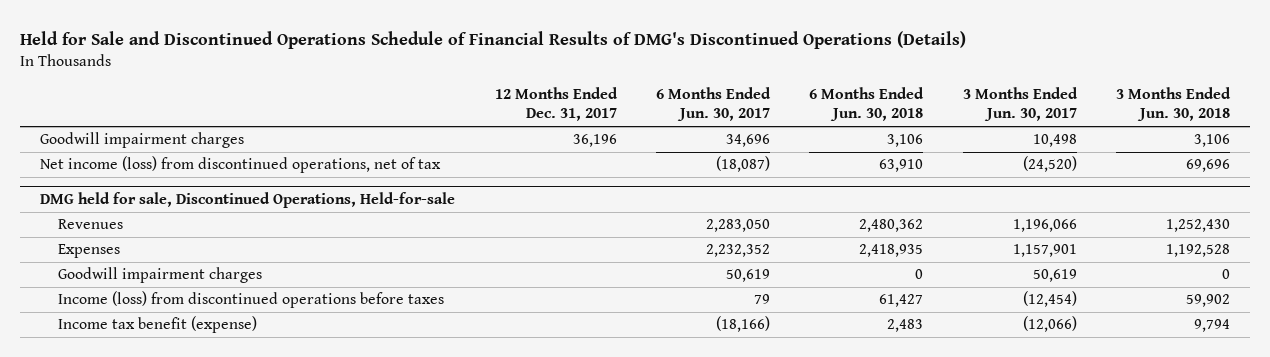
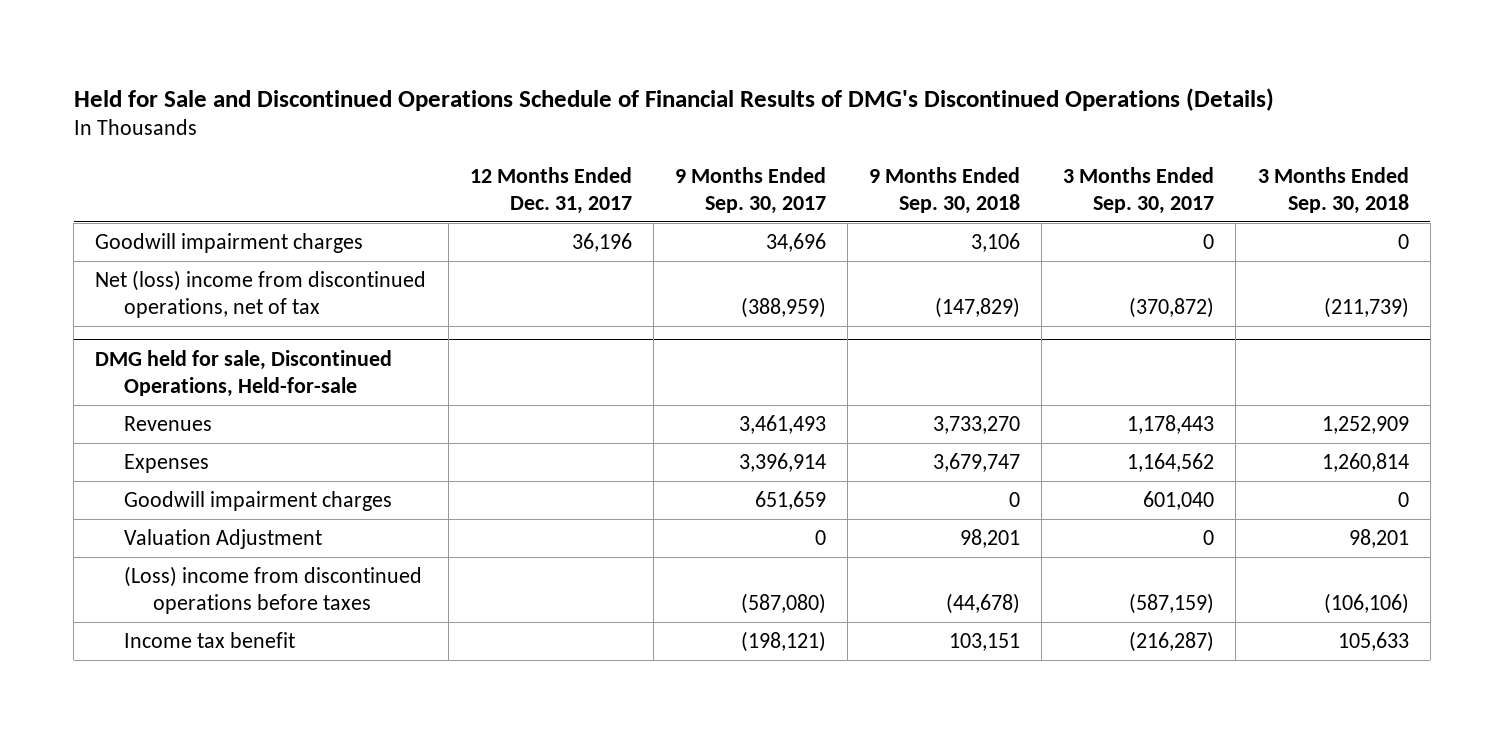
- | 12 Months Ended Dec. 31, 2017 | 6 Months Ended Jun. 30, 2017 | 6 Months Ended Jun. 30, 2018 | 3 Months Ended Jun. 30, 2017 | 3 Months Ended Jun. 30, 2018
+ | 12 Months Ended Dec. 31, 2017 | 9 Months Ended Sep. 30, 2017 | 9 Months Ended Sep. 30, 2018 | 3 Months Ended Sep. 30, 2017 | 3 Months Ended Sep. 30, 2018
- Net income (loss) from discontinued operations, net of tax | | (18,087) | 63,910 | (24,520) | 69,696
+ Net (loss) income from discontinued operations, net of tax | | (388,959) | (147,829) | (370,872) | (211,739)
@ DMG held for sale, Discontinued Operations, Held-for-sale
- Income (loss) from discontinued operations before taxes | | 79 | 61,427 | (12,454) | 59,902
- Income tax benefit (expense) | | (18,166) | 2,483 | (12,066) | 9,794
+ Valuation Adjustment | | 0 | 98,201 | 0 | 98,201
+ (Loss) income from discontinued operations before taxes | | (587,080) | (44,678) | (587,159) | (106,106)
+ Income tax benefit | | (198,121) | 103,151 | (216,287) | 105,633

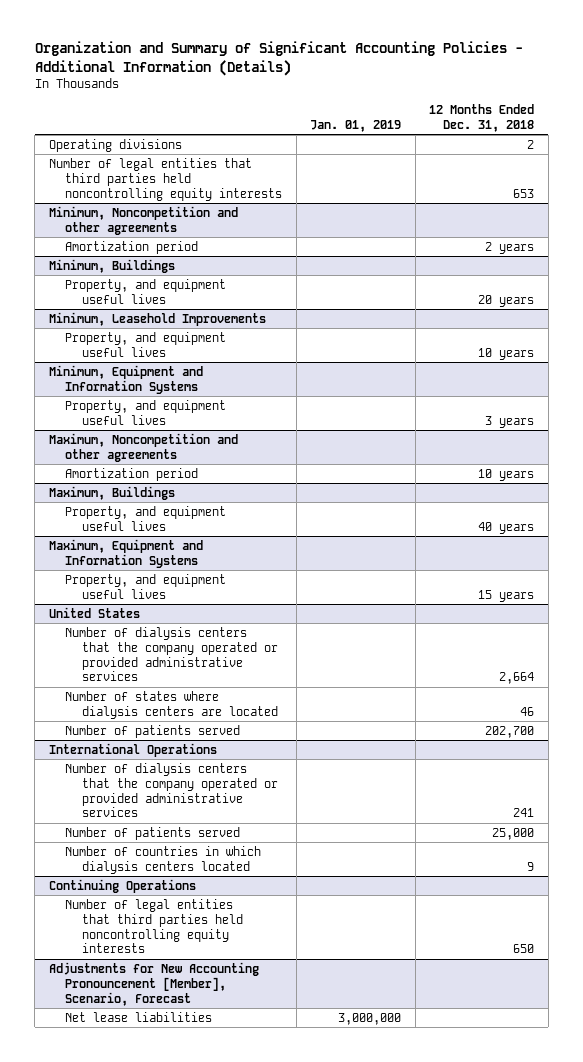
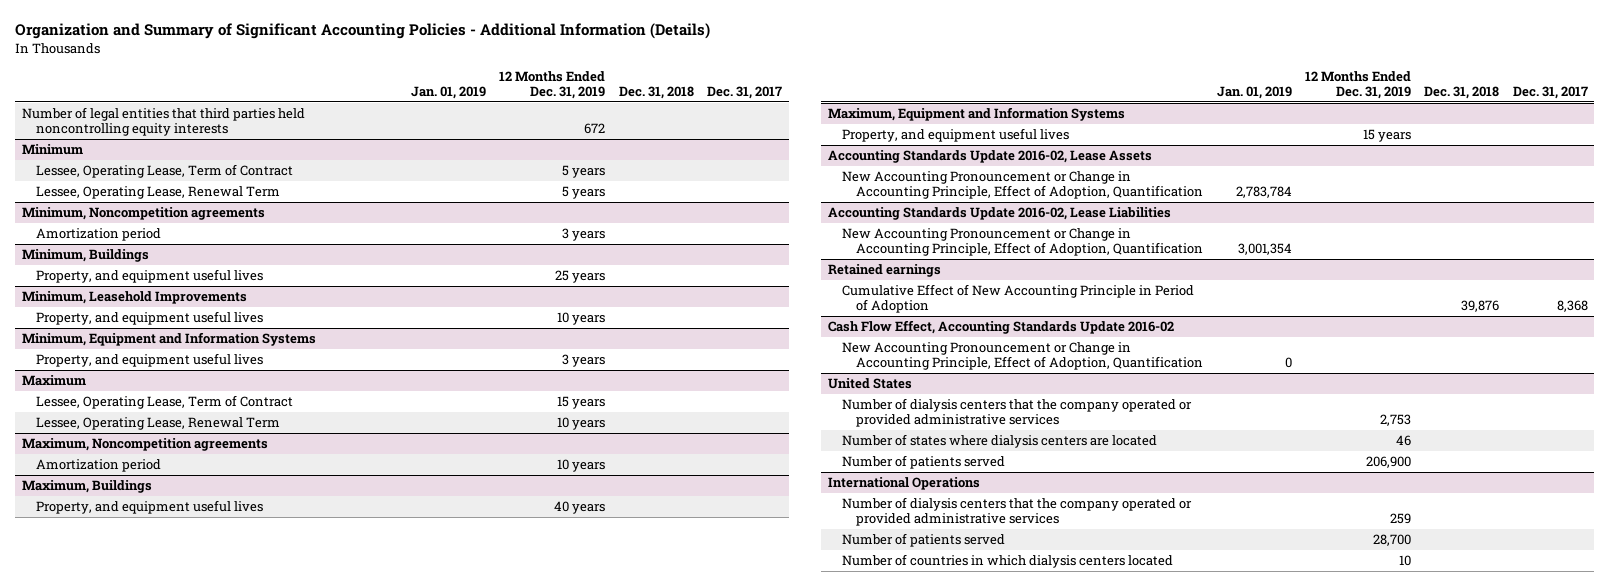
- | Jan. 01, 2019 | 12 Months Ended Dec. 31, 2018
+ | Jan. 01, 2019 | 12 Months Ended Dec. 31, 2019 | Dec. 31, 2018 | Dec. 31, 2017
- Operating divisions | | 2
- Minimum, Noncompetition and other agreements
+ Minimum
+ Lessee, Operating Lease, Term of Contract | | 5 years | |
+ Lessee, Operating Lease, Renewal Term | | 5 years | |
+ Minimum, Noncompetition agreements
- Maximum, Noncompetition and other agreements
+ Maximum
+ Lessee, Operating Lease, Term of Contract | | 15 years | |
+ Lessee, Operating Lease, Renewal Term | | 10 years | |
+ Maximum, Noncompetition agreements
+ Accounting Standards Update 2016-02, Lease Assets
+ New Accounting Pronouncement or Change in Accounting Principle, Effect of Adoption, Quantification | 2,783,784 | | |
+ Accounting Standards Update 2016-02, Lease Liabilities
+ New Accounting Pronouncement or Change in Accounting Principle, Effect of Adoption, Quantification | 3,001,354 | | |
+ Retained earnings
+ Cumulative Effect of New Accounting Principle in Period of Adoption | | | 39,876 | 8,368
+ Cash Flow Effect, Accounting Standards Update 2016-02
+ New Accounting Pronouncement or Change in Accounting Principle, Effect of Adoption, Quantification | 0 | | |
- Continuing Operations
- Number of legal entities that third parties held noncontrolling equity interests | | 650
- Adjustments for New Accounting Pronouncement [Member], Scenario, Forecast
- Net lease liabilities | 3,000,000 |

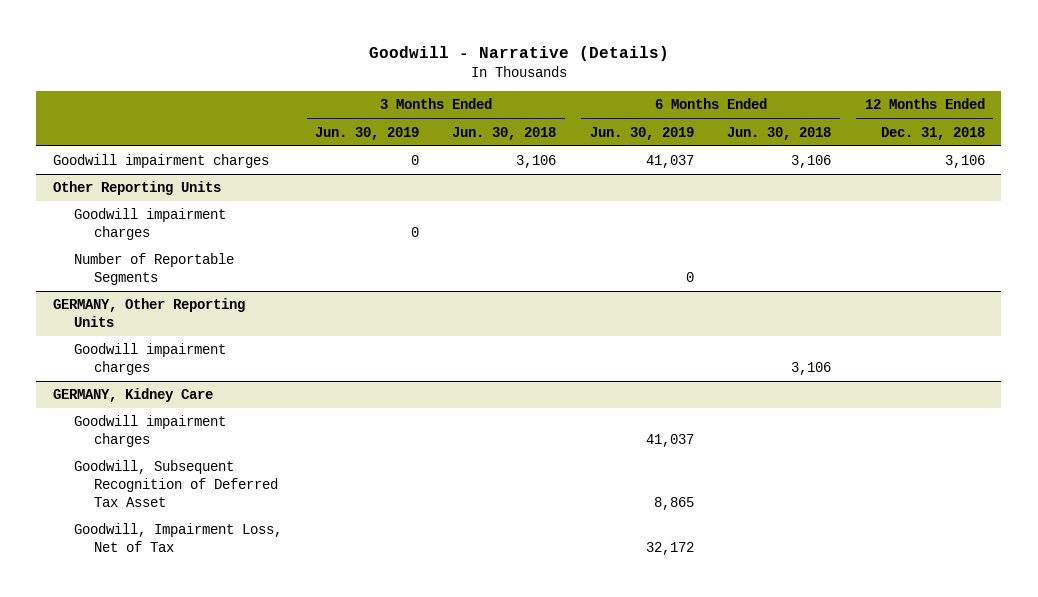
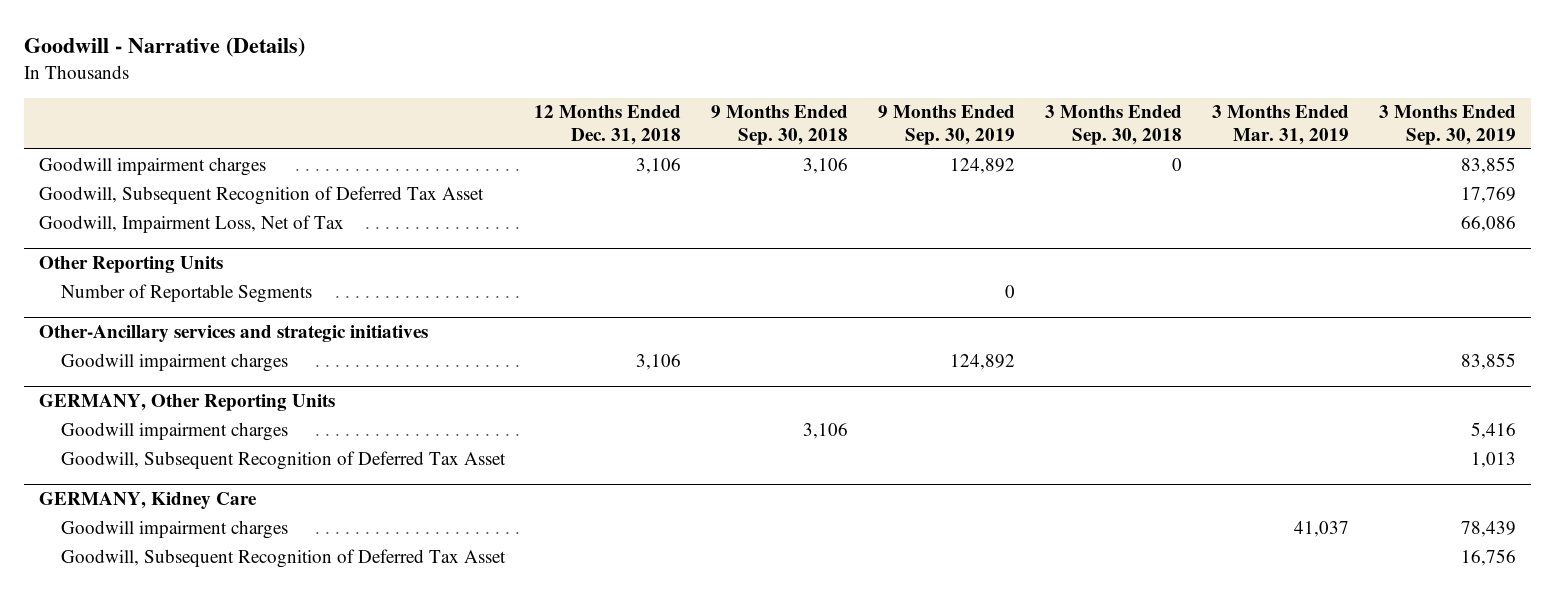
- | 3 Months Ended Jun. 30, 2019 | 3 Months Ended Jun. 30, 2018 | 6 Months Ended Jun. 30, 2019 | 6 Months Ended Jun. 30, 2018 | 12 Months Ended Dec. 31, 2018
+ | 12 Months Ended Dec. 31, 2018 | 9 Months Ended Sep. 30, 2018 | 9 Months Ended Sep. 30, 2019 | 3 Months Ended Sep. 30, 2018 | 3 Months Ended Mar. 31, 2019 | 3 Months Ended Sep. 30, 2019
+ Goodwill, Subsequent Recognition of Deferred Tax Asset | | | | | | 17,769
+ Goodwill, Impairment Loss, Net of Tax | | | | | | 66,086
@ Other Reporting Units
- Goodwill impairment charges | 0 | | | |
+ Other-Ancillary services and strategic initiatives
+ Goodwill impairment charges | 3,106 | | 124,892 | | | 83,855
@ GERMANY, Other Reporting Units
+ Goodwill, Subsequent Recognition of Deferred Tax Asset | | | | | | 1,013
@ GERMANY, Kidney Care
- Goodwill, Impairment Loss, Net of Tax | | | 32,172 | |

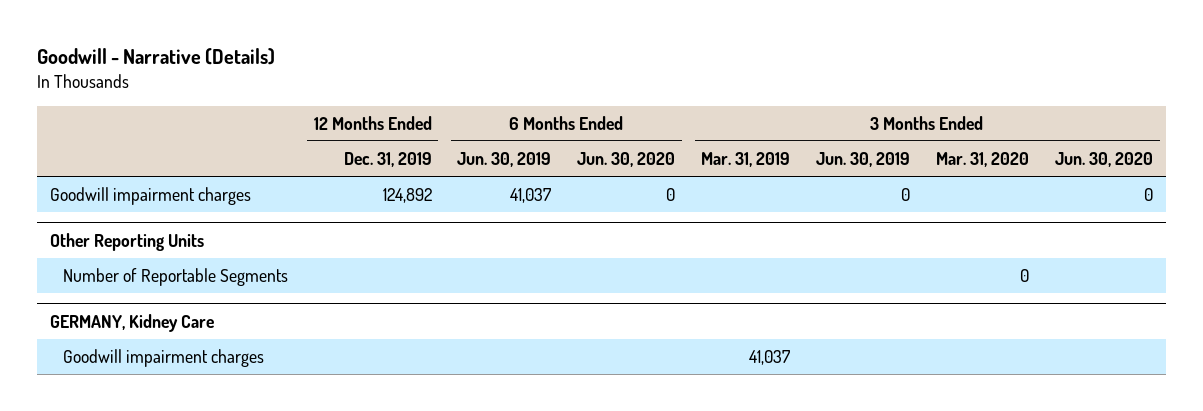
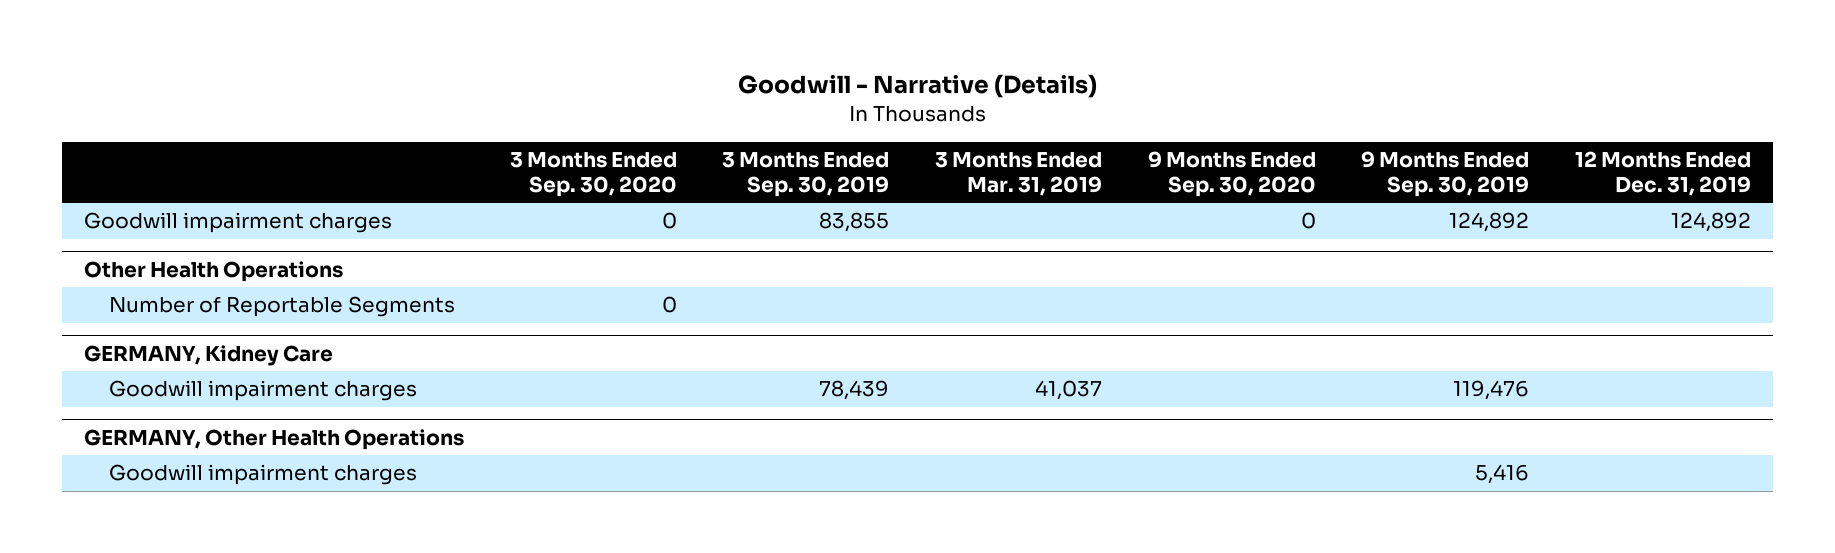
- | 12 Months Ended Dec. 31, 2019 | 6 Months Ended Jun. 30, 2019 | 6 Months Ended Jun. 30, 2020 | 3 Months Ended Mar. 31, 2019 | 3 Months Ended Jun. 30, 2019 | 3 Months Ended Mar. 31, 2020 | 3 Months Ended Jun. 30, 2020
+ | 3 Months Ended Sep. 30, 2020 | 3 Months Ended Sep. 30, 2019 | 3 Months Ended Mar. 31, 2019 | 9 Months Ended Sep. 30, 2020 | 9 Months Ended Sep. 30, 2019 | 12 Months Ended Dec. 31, 2019
- Other Reporting Units
+ Other Health Operations
+ GERMANY, Other Health Operations
+ Goodwill impairment charges | | | | | 5,416 |

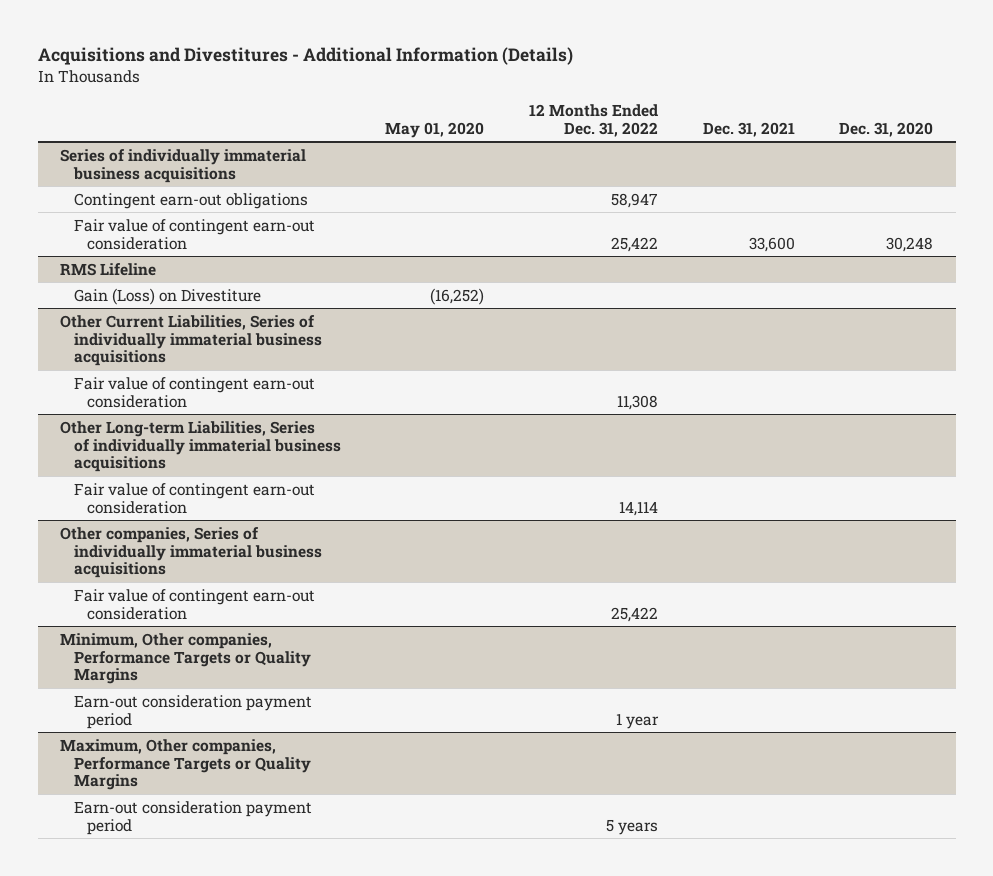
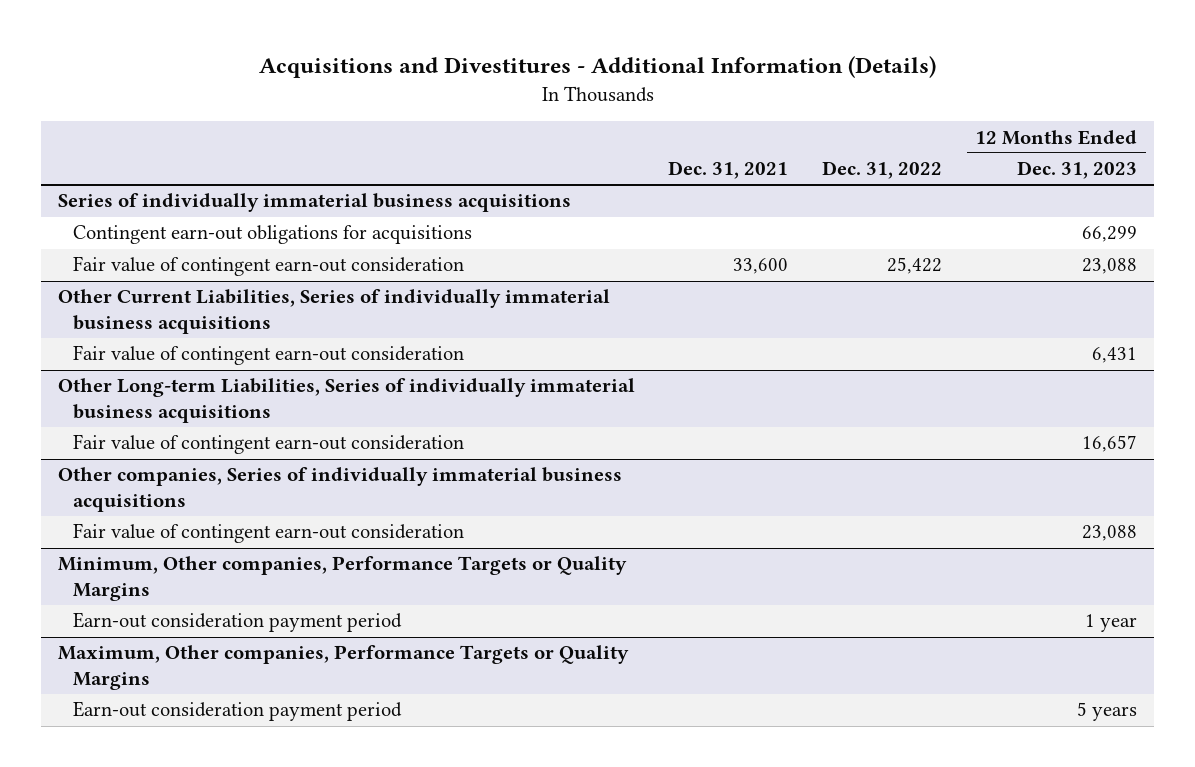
- | May 01, 2020 | 12 Months Ended Dec. 31, 2022 | Dec. 31, 2021 | Dec. 31, 2020
+ | Dec. 31, 2021 | Dec. 31, 2022 | 12 Months Ended Dec. 31, 2023
@ Series of individually immaterial business acquisitions
- Contingent earn-out obligations | | 58,947 | |
+ Contingent earn-out obligations for acquisitions | | | 66,299
- RMS Lifeline
- Gain (Loss) on Divestiture | (16,252) | | |

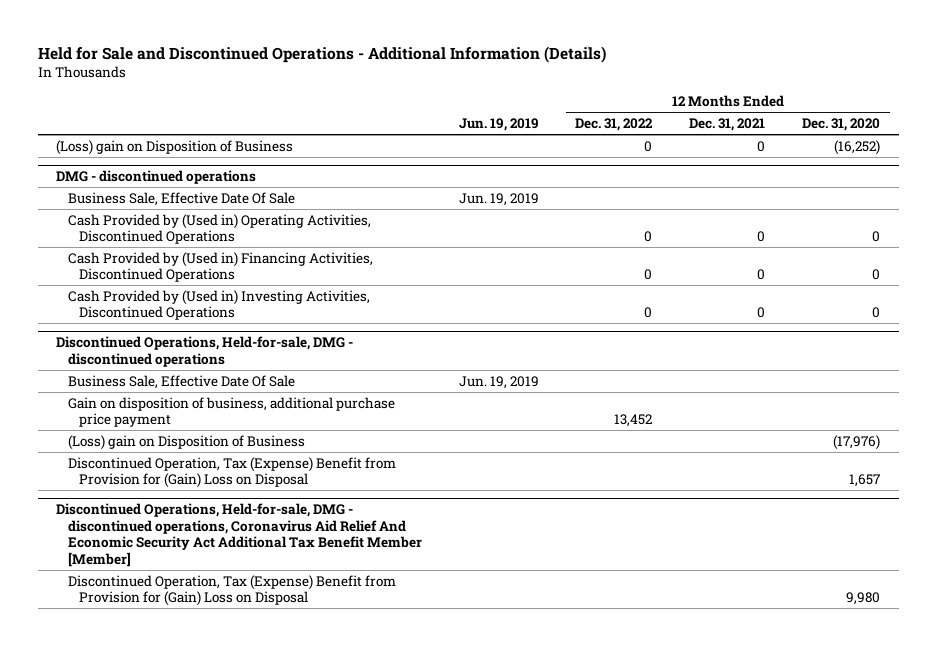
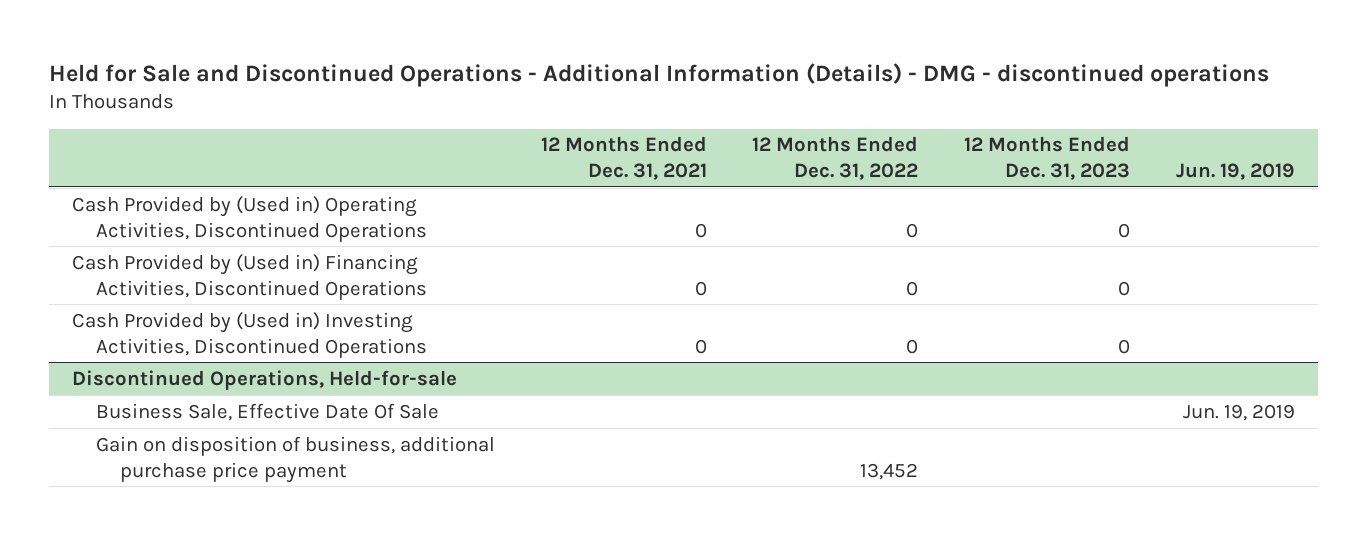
- Held for Sale and Discontinued Operations - Additional Information (Details)
+ Held for Sale and Discontinued Operations - Additional Information (Details) - DMG - discontinued operations
- | Jun. 19, 2019 | 12 Months Ended Dec. 31, 2022 | 12 Months Ended Dec. 31, 2021 | 12 Months Ended Dec. 31, 2020
+ | 12 Months Ended Dec. 31, 2021 | 12 Months Ended Dec. 31, 2022 | 12 Months Ended Dec. 31, 2023 | Jun. 19, 2019
- (Loss) gain on Disposition of Business | | 0 | 0 | (16,252)
- DMG - discontinued operations
- Business Sale, Effective Date Of Sale | Jun. 19, 2019 | | |
- Cash Provided by (Used in) Operating Activities, Discontinued Operations | | 0 | 0 | 0
- Cash Provided by (Used in) Financing Activities, Discontinued Operations | | 0 | 0 | 0
- Cash Provided by (Used in) Investing Activities, Discontinued Operations | | 0 | 0 | 0
- Discontinued Operations, Held-for-sale, DMG - discontinued operations
+ Cash Provided by (Used in) Operating Activities, Discontinued Operations | 0 | 0 | 0 |
+ Cash Provided by (Used in) Financing Activities, Discontinued Operations | 0 | 0 | 0 |
+ Cash Provided by (Used in) Investing Activities, Discontinued Operations | 0 | 0 | 0 |
+ Discontinued Operations, Held-for-sale
- (Loss) gain on Disposition of Business | | | | (17,976)
- Discontinued Operation, Tax (Expense) Benefit from Provision for (Gain) Loss on Disposal | | | | 1,657
- Discontinued Operations, Held-for-sale, DMG - discontinued operations, Coronavirus Aid Relief And Economic Security Act Additional Tax Benefit Member [Member]
- Discontinued Operation, Tax (Expense) Benefit from Provision for (Gain) Loss on Disposal | | | | 9,980

